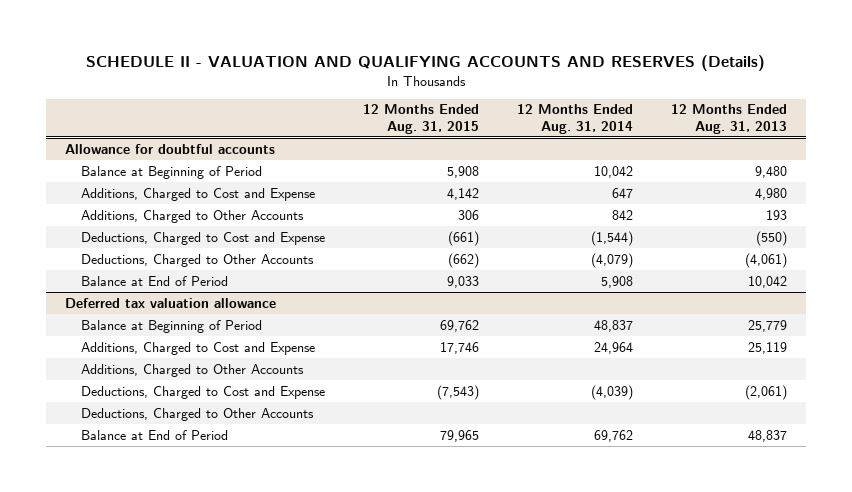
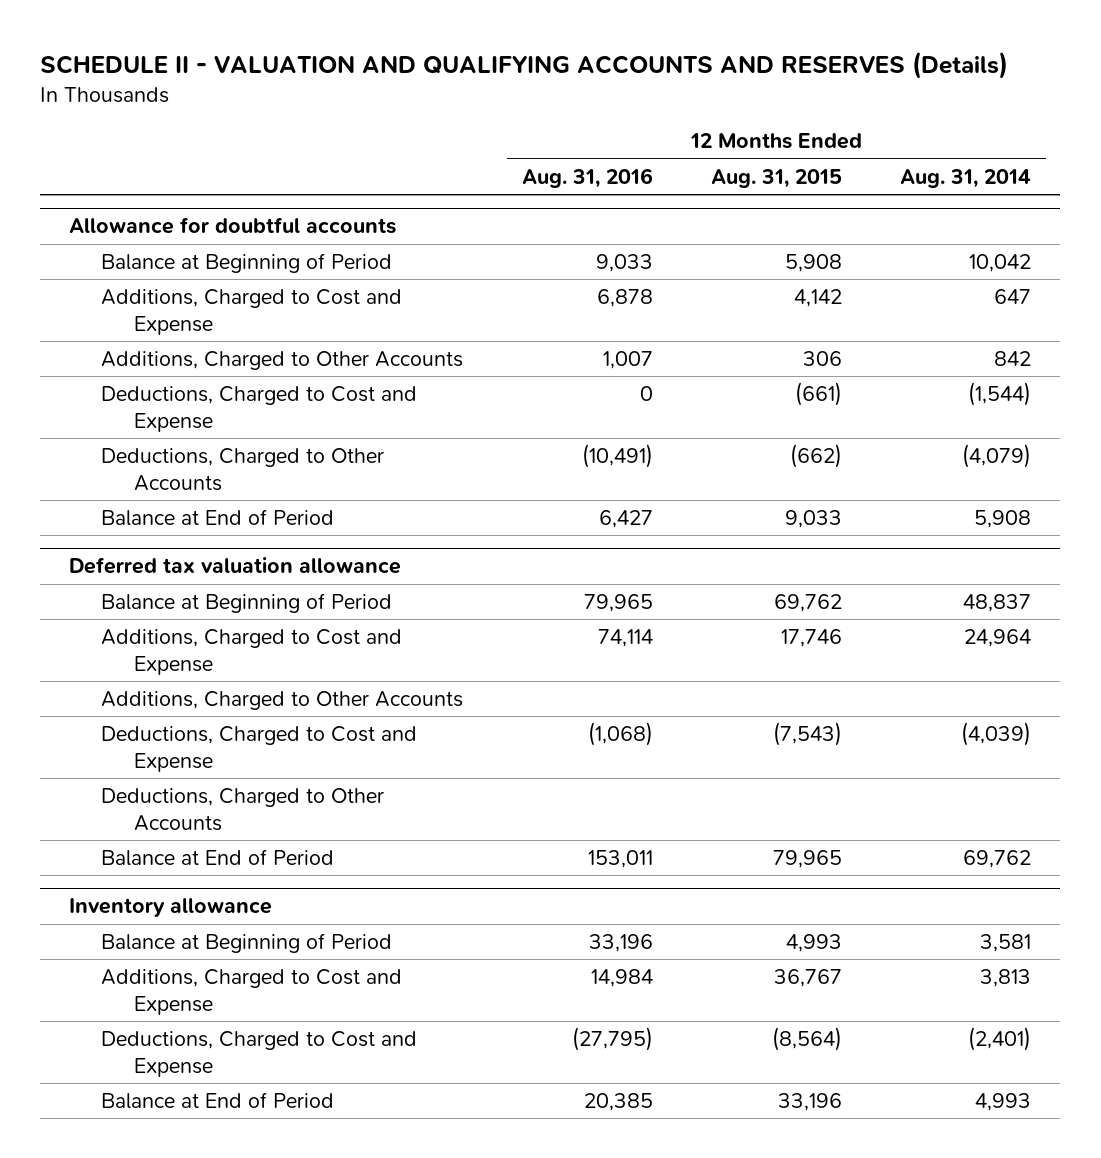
- | 12 Months Ended Aug. 31, 2015 | 12 Months Ended Aug. 31, 2014 | 12 Months Ended Aug. 31, 2013
+ | 12 Months Ended Aug. 31, 2016 | 12 Months Ended Aug. 31, 2015 | 12 Months Ended Aug. 31, 2014
+ Inventory allowance
+ Balance at Beginning of Period | 33,196 | 4,993 | 3,581
+ Additions, Charged to Cost and Expense | 14,984 | 36,767 | 3,813
+ Deductions, Charged to Cost and Expense | (27,795) | (8,564) | (2,401)
+ Balance at End of Period | 20,385 | 33,196 | 4,993

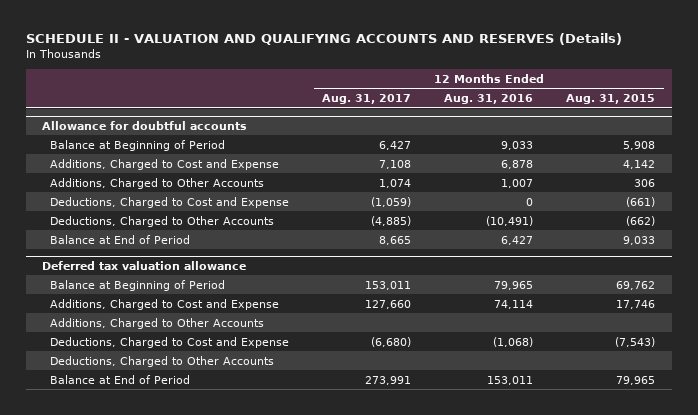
- | 12 Months Ended Aug. 31, 2016 | 12 Months Ended Aug. 31, 2015 | 12 Months Ended Aug. 31, 2014
+ | 12 Months Ended Aug. 31, 2017 | 12 Months Ended Aug. 31, 2016 | 12 Months Ended Aug. 31, 2015
- Inventory allowance
- Balance at Beginning of Period | 33,196 | 4,993 | 3,581
- Additions, Charged to Cost and Expense | 14,984 | 36,767 | 3,813
- Deductions, Charged to Cost and Expense | (27,795) | (8,564) | (2,401)
- Balance at End of Period | 20,385 | 33,196 | 4,993

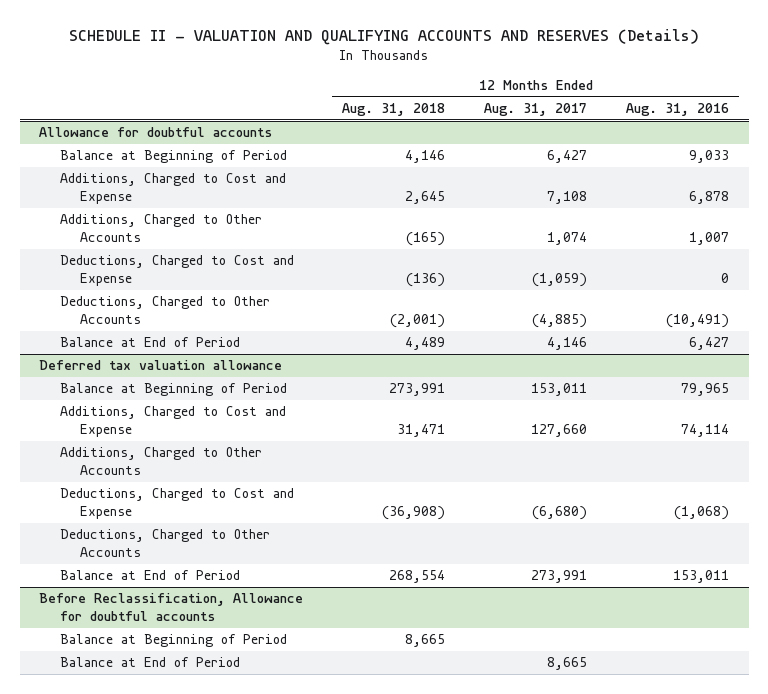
- | 12 Months Ended Aug. 31, 2017 | 12 Months Ended Aug. 31, 2016 | 12 Months Ended Aug. 31, 2015
+ | 12 Months Ended Aug. 31, 2018 | 12 Months Ended Aug. 31, 2017 | 12 Months Ended Aug. 31, 2016
@ Allowance for doubtful accounts
- Balance at End of Period | 8,665 | 6,427 | 9,033
+ Balance at End of Period | 4,489 | 4,146 | 6,427
+ Before Reclassification, Allowance for doubtful accounts
+ Balance at Beginning of Period | 8,665 | |
+ Balance at End of Period | | 8,665 |

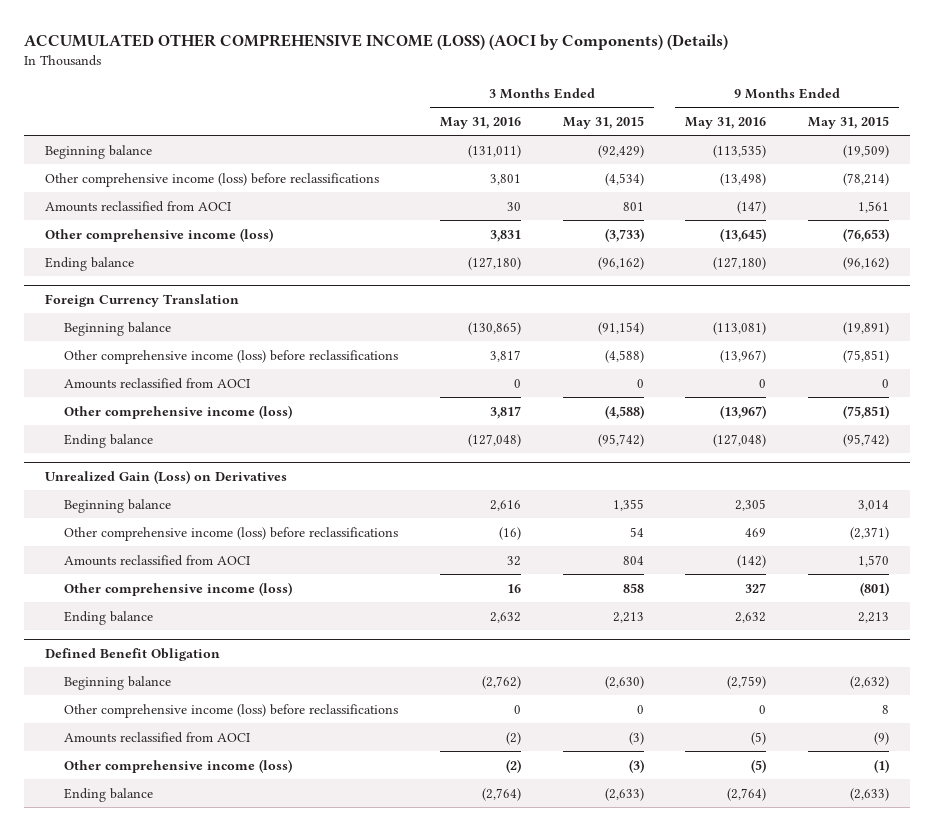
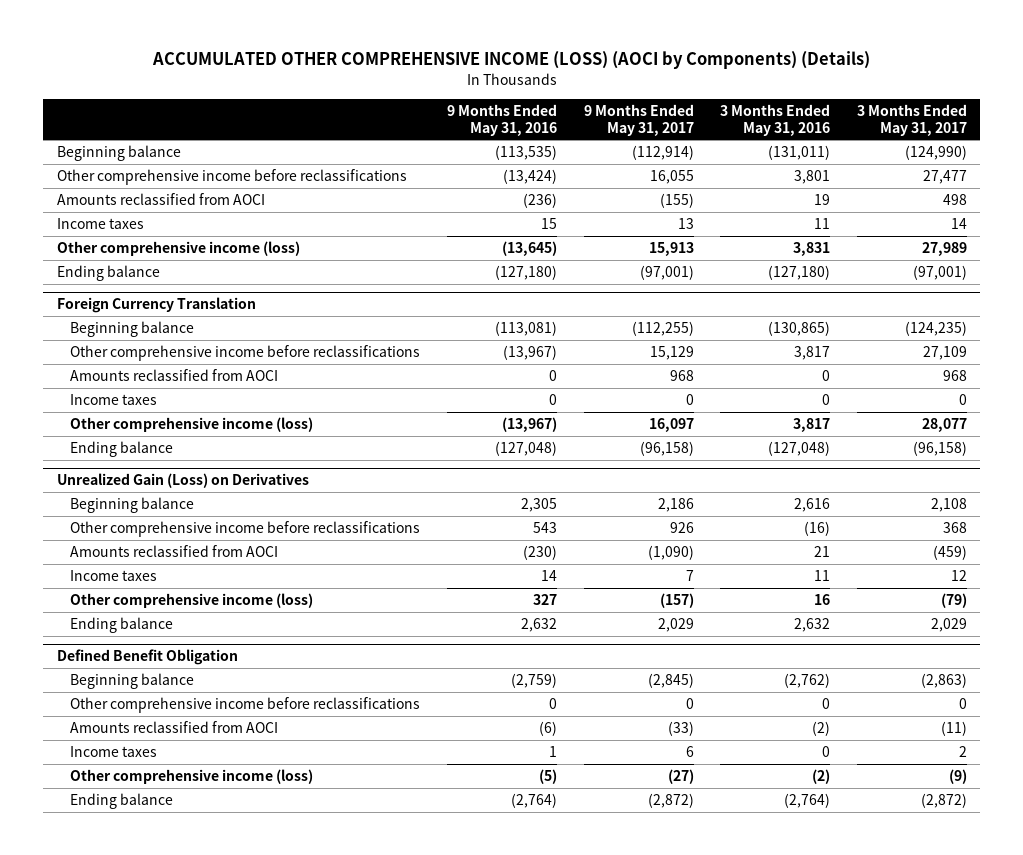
- | 3 Months Ended May 31, 2016 | 3 Months Ended May 31, 2015 | 9 Months Ended May 31, 2016 | 9 Months Ended May 31, 2015
+ | 9 Months Ended May 31, 2016 | 9 Months Ended May 31, 2017 | 3 Months Ended May 31, 2016 | 3 Months Ended May 31, 2017
- Other comprehensive income (loss) before reclassifications | 3,801 | (4,534) | (13,498) | (78,214)
- Amounts reclassified from AOCI | 30 | 801 | (147) | 1,561
+ Other comprehensive income before reclassifications | (13,424) | 16,055 | 3,801 | 27,477
+ Amounts reclassified from AOCI | (236) | (155) | 19 | 498
+ Income taxes | 15 | 13 | 11 | 14
@ Foreign Currency Translation
- Other comprehensive income (loss) before reclassifications | 3,817 | (4,588) | (13,967) | (75,851)
+ Other comprehensive income before reclassifications | (13,967) | 15,129 | 3,817 | 27,109
+ Income taxes | 0 | 0 | 0 | 0
@ Unrealized Gain (Loss) on Derivatives
- Other comprehensive income (loss) before reclassifications | (16) | 54 | 469 | (2,371)
- Amounts reclassified from AOCI | 32 | 804 | (142) | 1,570
+ Other comprehensive income before reclassifications | 543 | 926 | (16) | 368
+ Amounts reclassified from AOCI | (230) | (1,090) | 21 | (459)
+ Income taxes | 14 | 7 | 11 | 12
@ Defined Benefit Obligation
- Other comprehensive income (loss) before reclassifications | 0 | 0 | 0 | 8
- Amounts reclassified from AOCI | (2) | (3) | (5) | (9)
+ Other comprehensive income before reclassifications | 0 | 0 | 0 | 0
+ Amounts reclassified from AOCI | (6) | (33) | (2) | (11)
+ Income taxes | 1 | 6 | 0 | 2

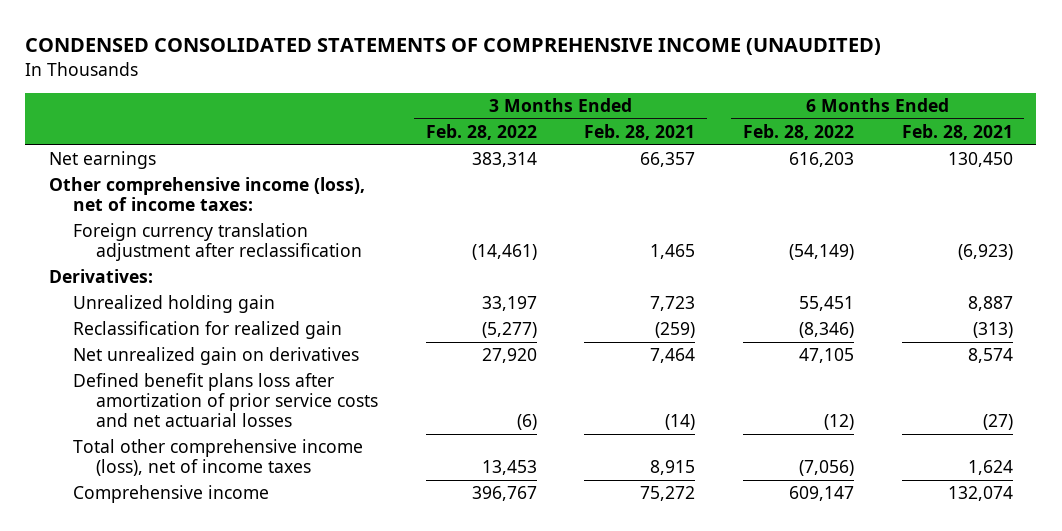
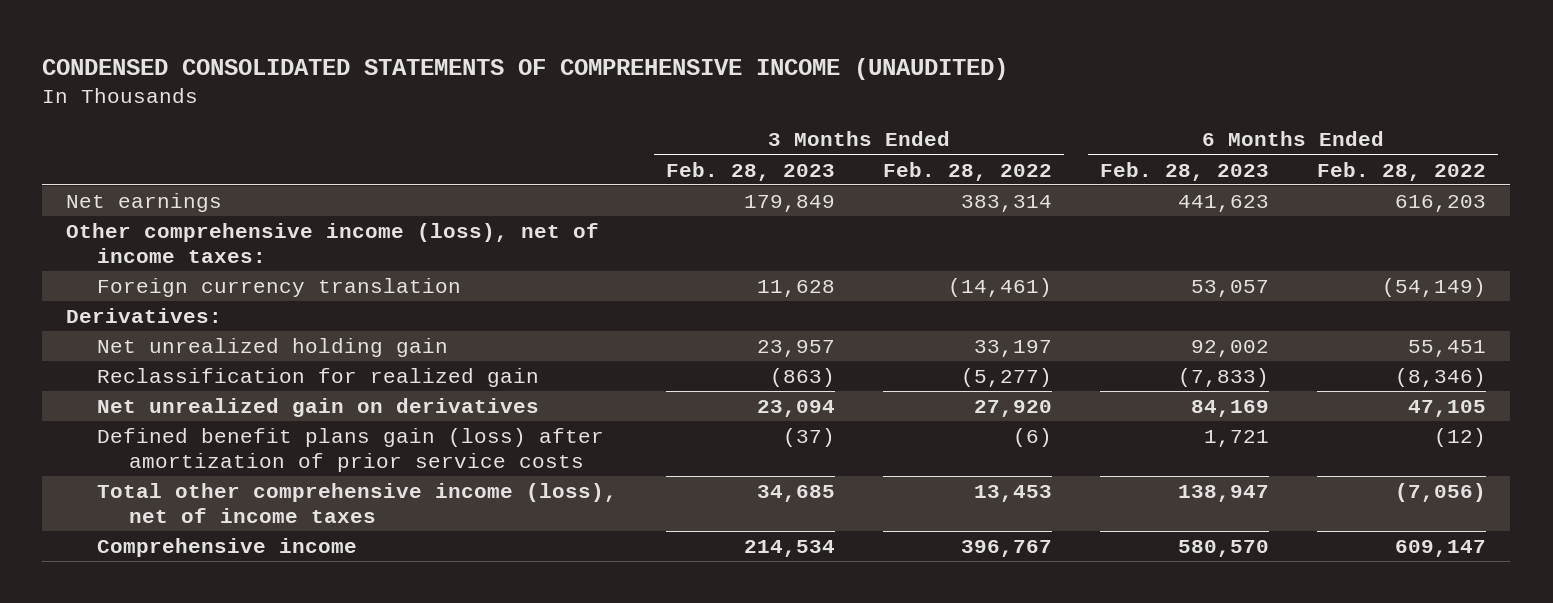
- | 3 Months Ended Feb. 28, 2022 | 3 Months Ended Feb. 28, 2021 | 6 Months Ended Feb. 28, 2022 | 6 Months Ended Feb. 28, 2021
+ | 3 Months Ended Feb. 28, 2023 | 3 Months Ended Feb. 28, 2022 | 6 Months Ended Feb. 28, 2023 | 6 Months Ended Feb. 28, 2022
- Foreign currency translation adjustment after reclassification | (14,461) | 1,465 | (54,149) | (6,923)
+ Foreign currency translation | 11,628 | (14,461) | 53,057 | (54,149)
- Unrealized holding gain | 33,197 | 7,723 | 55,451 | 8,887
+ Net unrealized holding gain | 23,957 | 33,197 | 92,002 | 55,451
- Defined benefit plans loss after amortization of prior service costs and net actuarial losses | (6) | (14) | (12) | (27)
+ Defined benefit plans gain (loss) after amortization of prior service costs | (37) | (6) | 1,721 | (12)

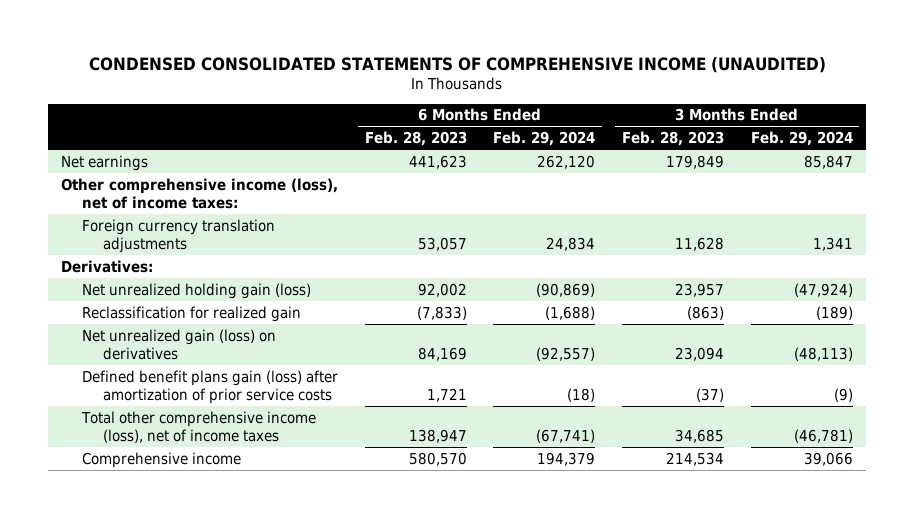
- | 3 Months Ended Feb. 28, 2023 | 3 Months Ended Feb. 28, 2022 | 6 Months Ended Feb. 28, 2023 | 6 Months Ended Feb. 28, 2022
+ | 6 Months Ended Feb. 28, 2023 | 6 Months Ended Feb. 29, 2024 | 3 Months Ended Feb. 28, 2023 | 3 Months Ended Feb. 29, 2024
- Foreign currency translation | 11,628 | (14,461) | 53,057 | (54,149)
+ Foreign currency translation adjustments | 53,057 | 24,834 | 11,628 | 1,341
- Net unrealized holding gain | 23,957 | 33,197 | 92,002 | 55,451
+ Net unrealized holding gain (loss) | 92,002 | (90,869) | 23,957 | (47,924)
- Net unrealized gain on derivatives | 23,094 | 27,920 | 84,169 | 47,105
+ Net unrealized gain (loss) on derivatives | 84,169 | (92,557) | 23,094 | (48,113)

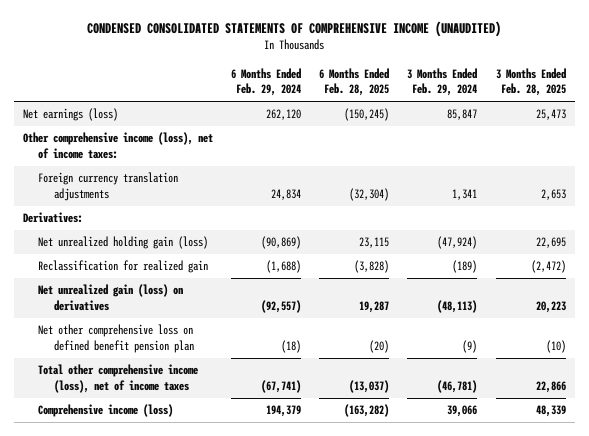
- | 6 Months Ended Feb. 28, 2023 | 6 Months Ended Feb. 29, 2024 | 3 Months Ended Feb. 28, 2023 | 3 Months Ended Feb. 29, 2024
+ | 6 Months Ended Feb. 29, 2024 | 6 Months Ended Feb. 28, 2025 | 3 Months Ended Feb. 29, 2024 | 3 Months Ended Feb. 28, 2025
- Net earnings | 441,623 | 262,120 | 179,849 | 85,847
+ Net earnings (loss) | 262,120 | (150,245) | 85,847 | 25,473
- Defined benefit plans gain (loss) after amortization of prior service costs | 1,721 | (18) | (37) | (9)
+ Net other comprehensive loss on defined benefit pension plan | (18) | (20) | (9) | (10)
- Comprehensive income | 580,570 | 194,379 | 214,534 | 39,066
+ Comprehensive income (loss) | 194,379 | (163,282) | 39,066 | 48,339

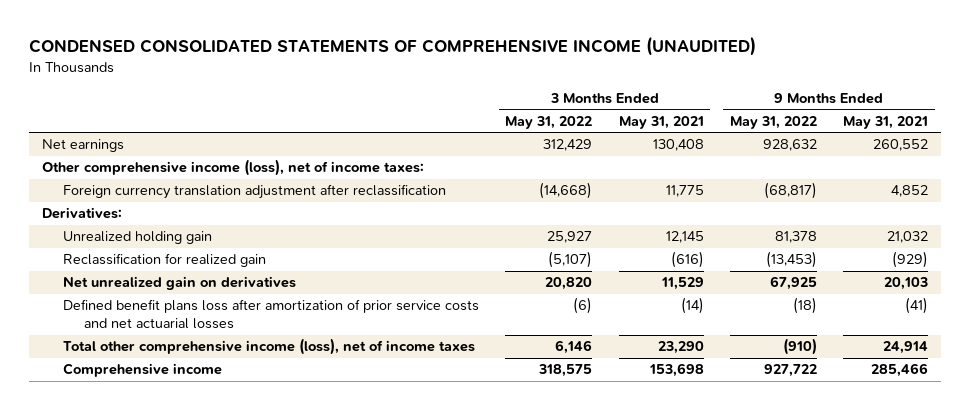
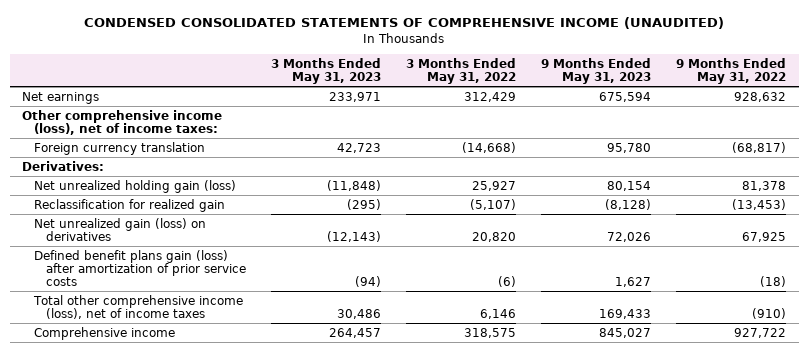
- | 3 Months Ended May 31, 2022 | 3 Months Ended May 31, 2021 | 9 Months Ended May 31, 2022 | 9 Months Ended May 31, 2021
+ | 3 Months Ended May 31, 2023 | 3 Months Ended May 31, 2022 | 9 Months Ended May 31, 2023 | 9 Months Ended May 31, 2022
- Foreign currency translation adjustment after reclassification | (14,668) | 11,775 | (68,817) | 4,852
+ Foreign currency translation | 42,723 | (14,668) | 95,780 | (68,817)
- Unrealized holding gain | 25,927 | 12,145 | 81,378 | 21,032
+ Net unrealized holding gain (loss) | (11,848) | 25,927 | 80,154 | 81,378
- Net unrealized gain on derivatives | 20,820 | 11,529 | 67,925 | 20,103
- Defined benefit plans loss after amortization of prior service costs and net actuarial losses | (6) | (14) | (18) | (41)
+ Net unrealized gain (loss) on derivatives | (12,143) | 20,820 | 72,026 | 67,925
+ Defined benefit plans gain (loss) after amortization of prior service costs | (94) | (6) | 1,627 | (18)

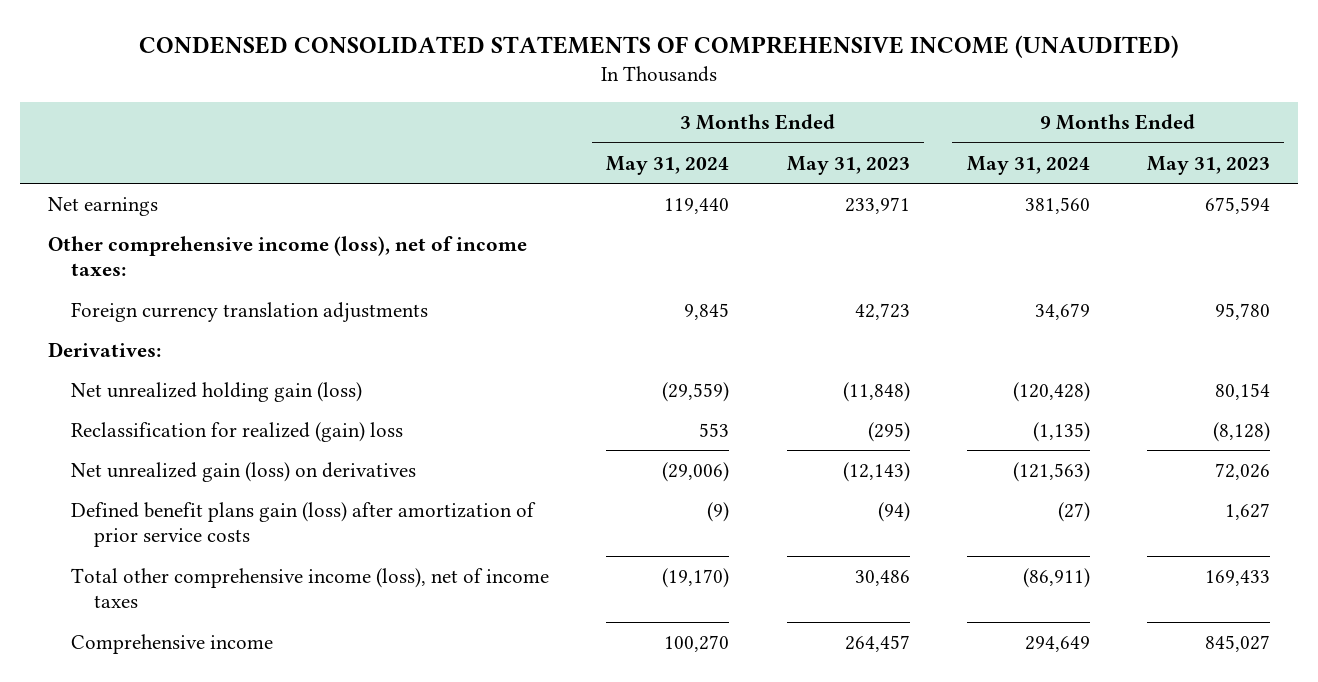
- | 3 Months Ended May 31, 2023 | 3 Months Ended May 31, 2022 | 9 Months Ended May 31, 2023 | 9 Months Ended May 31, 2022
+ | 3 Months Ended May 31, 2024 | 3 Months Ended May 31, 2023 | 9 Months Ended May 31, 2024 | 9 Months Ended May 31, 2023
- Foreign currency translation | 42,723 | (14,668) | 95,780 | (68,817)
+ Foreign currency translation adjustments | 9,845 | 42,723 | 34,679 | 95,780
- Reclassification for realized gain | (295) | (5,107) | (8,128) | (13,453)
+ Reclassification for realized (gain) loss | 553 | (295) | (1,135) | (8,128)

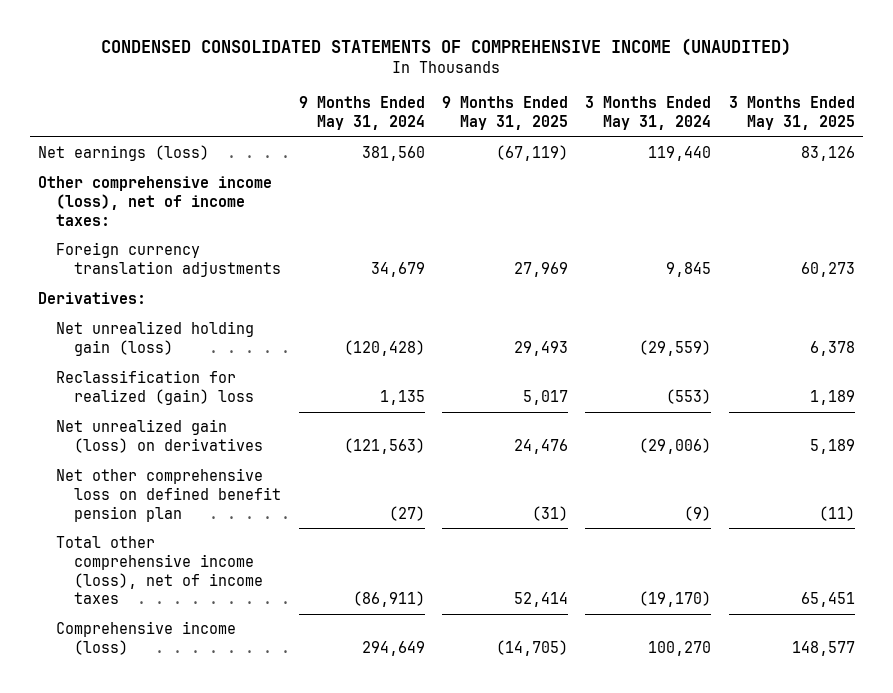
- | 3 Months Ended May 31, 2024 | 3 Months Ended May 31, 2023 | 9 Months Ended May 31, 2024 | 9 Months Ended May 31, 2023
+ | 9 Months Ended May 31, 2024 | 9 Months Ended May 31, 2025 | 3 Months Ended May 31, 2024 | 3 Months Ended May 31, 2025
- Net earnings | 119,440 | 233,971 | 381,560 | 675,594
+ Net earnings (loss) | 381,560 | (67,119) | 119,440 | 83,126
- Reclassification for realized (gain) loss | 553 | (295) | (1,135) | (8,128)
+ Reclassification for realized (gain) loss | 1,135 | 5,017 | (553) | 1,189
- Defined benefit plans gain (loss) after amortization of prior service costs | (9) | (94) | (27) | 1,627
+ Net other comprehensive loss on defined benefit pension plan | (27) | (31) | (9) | (11)
- Comprehensive income | 100,270 | 264,457 | 294,649 | 845,027
+ Comprehensive income (loss) | 294,649 | (14,705) | 100,270 | 148,577

